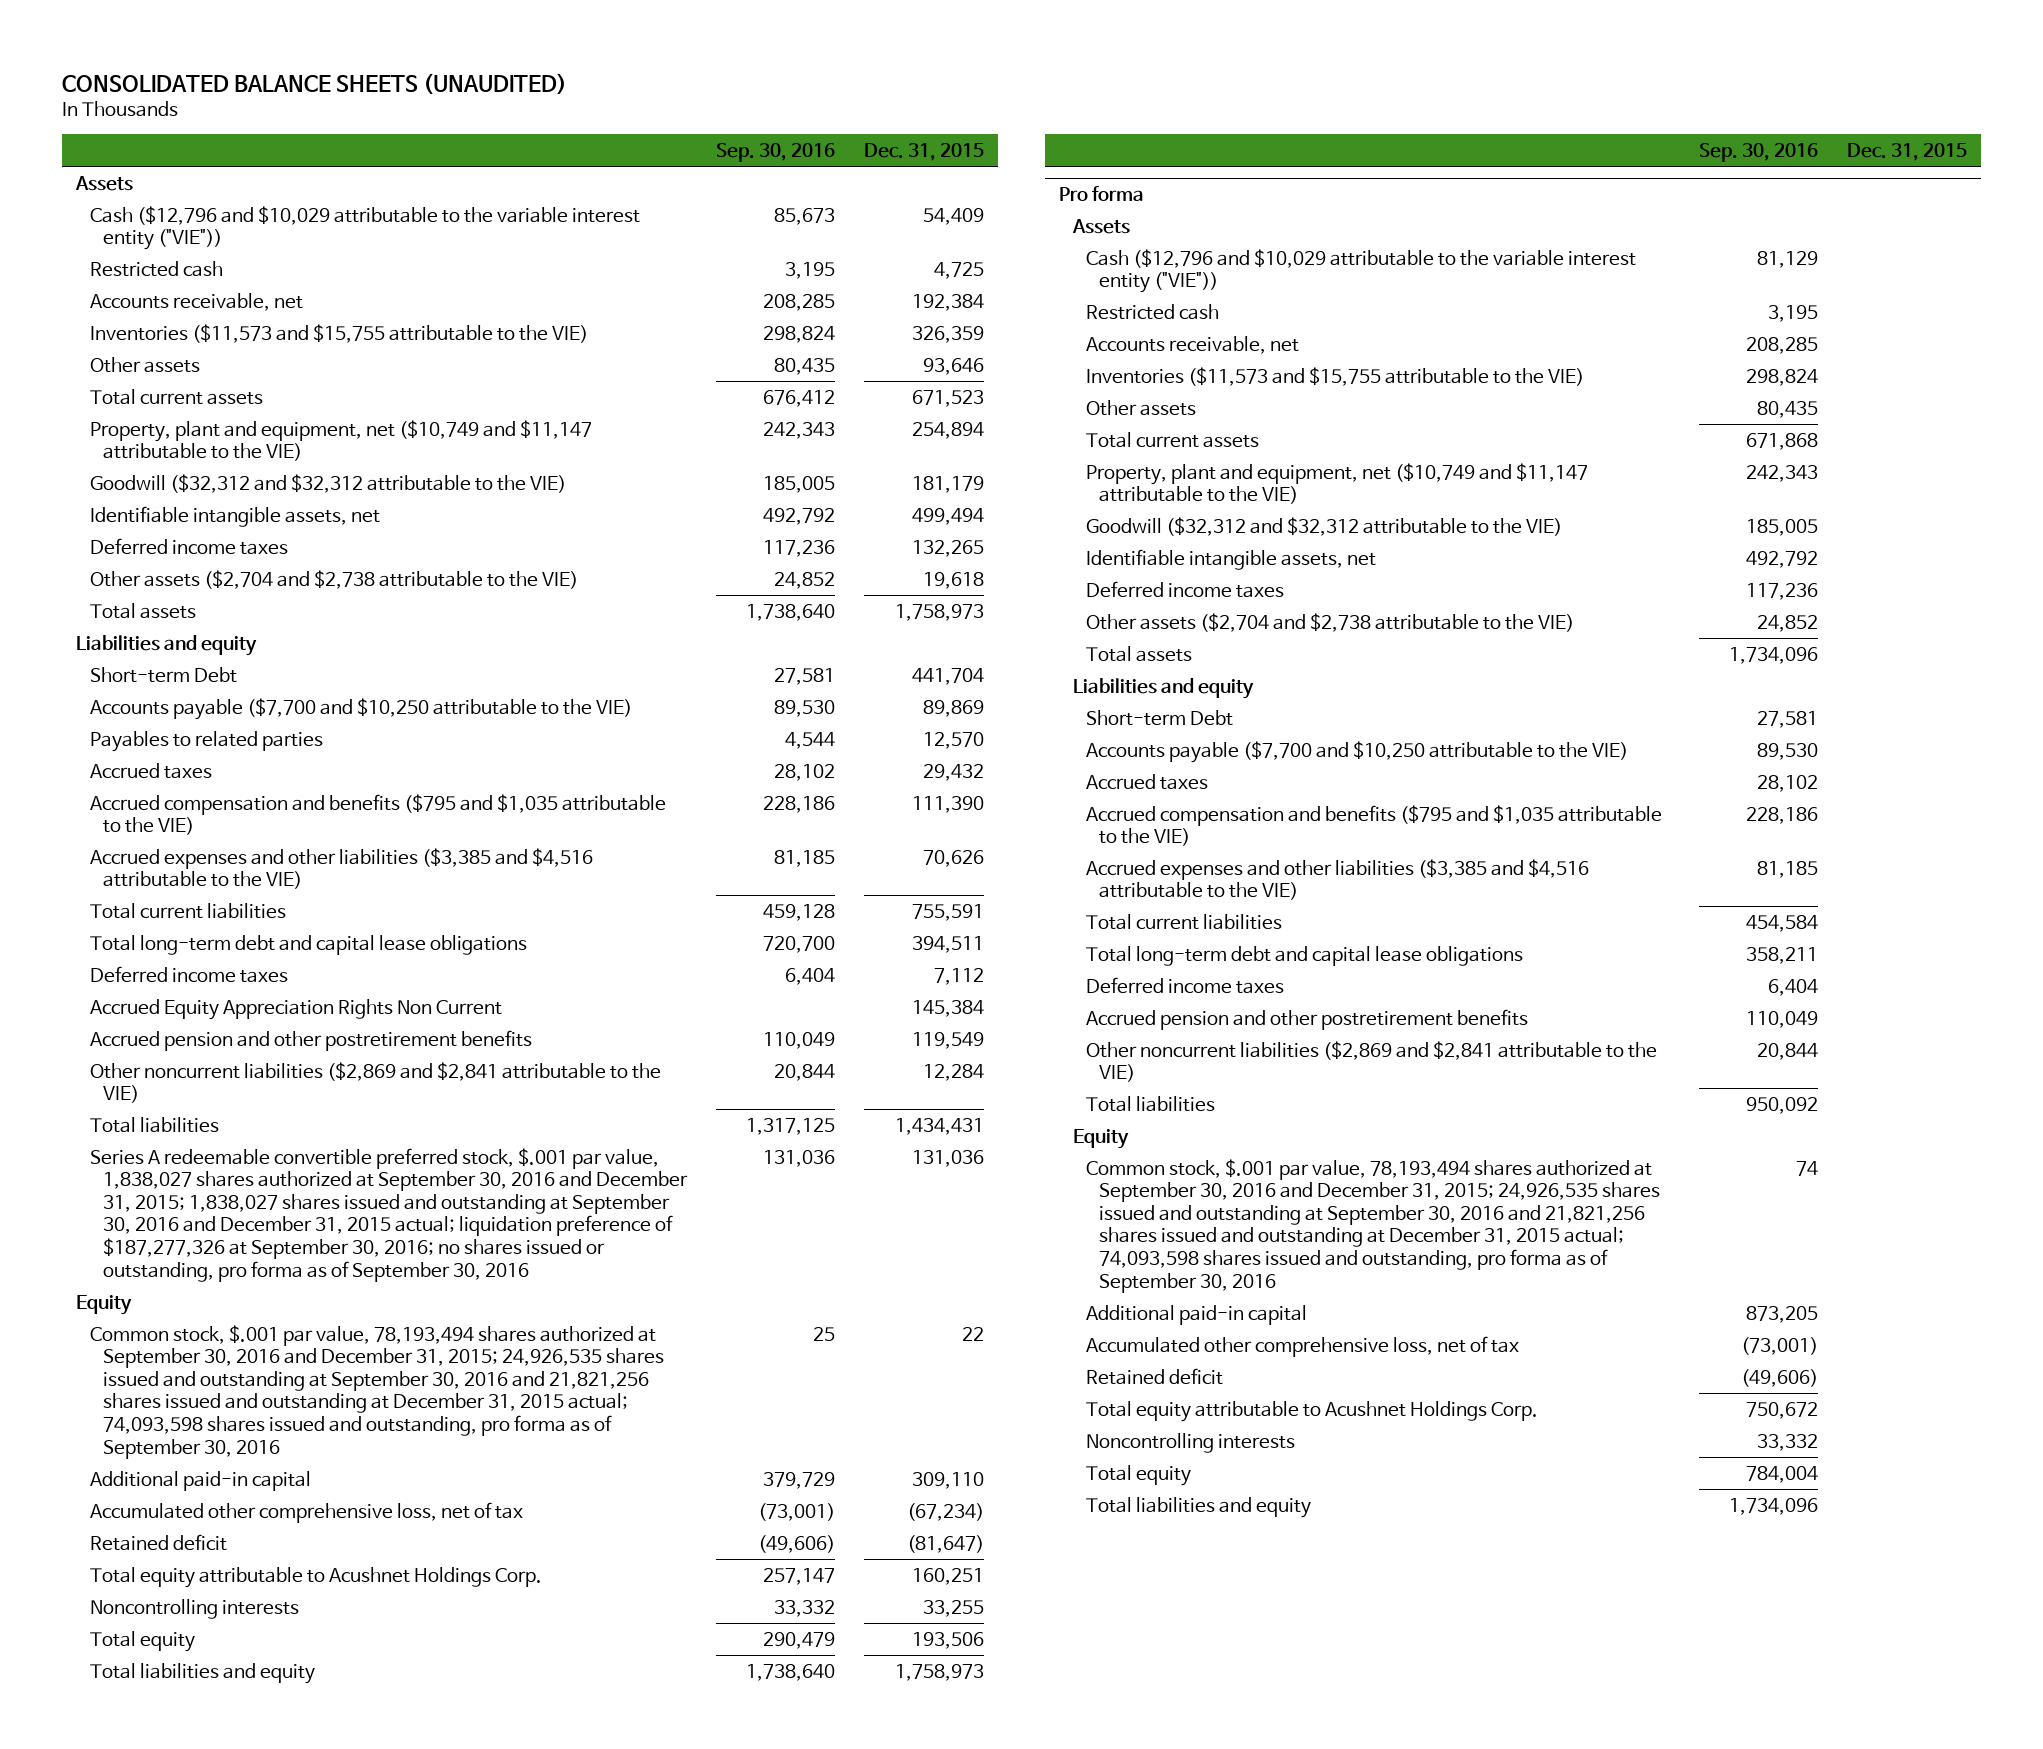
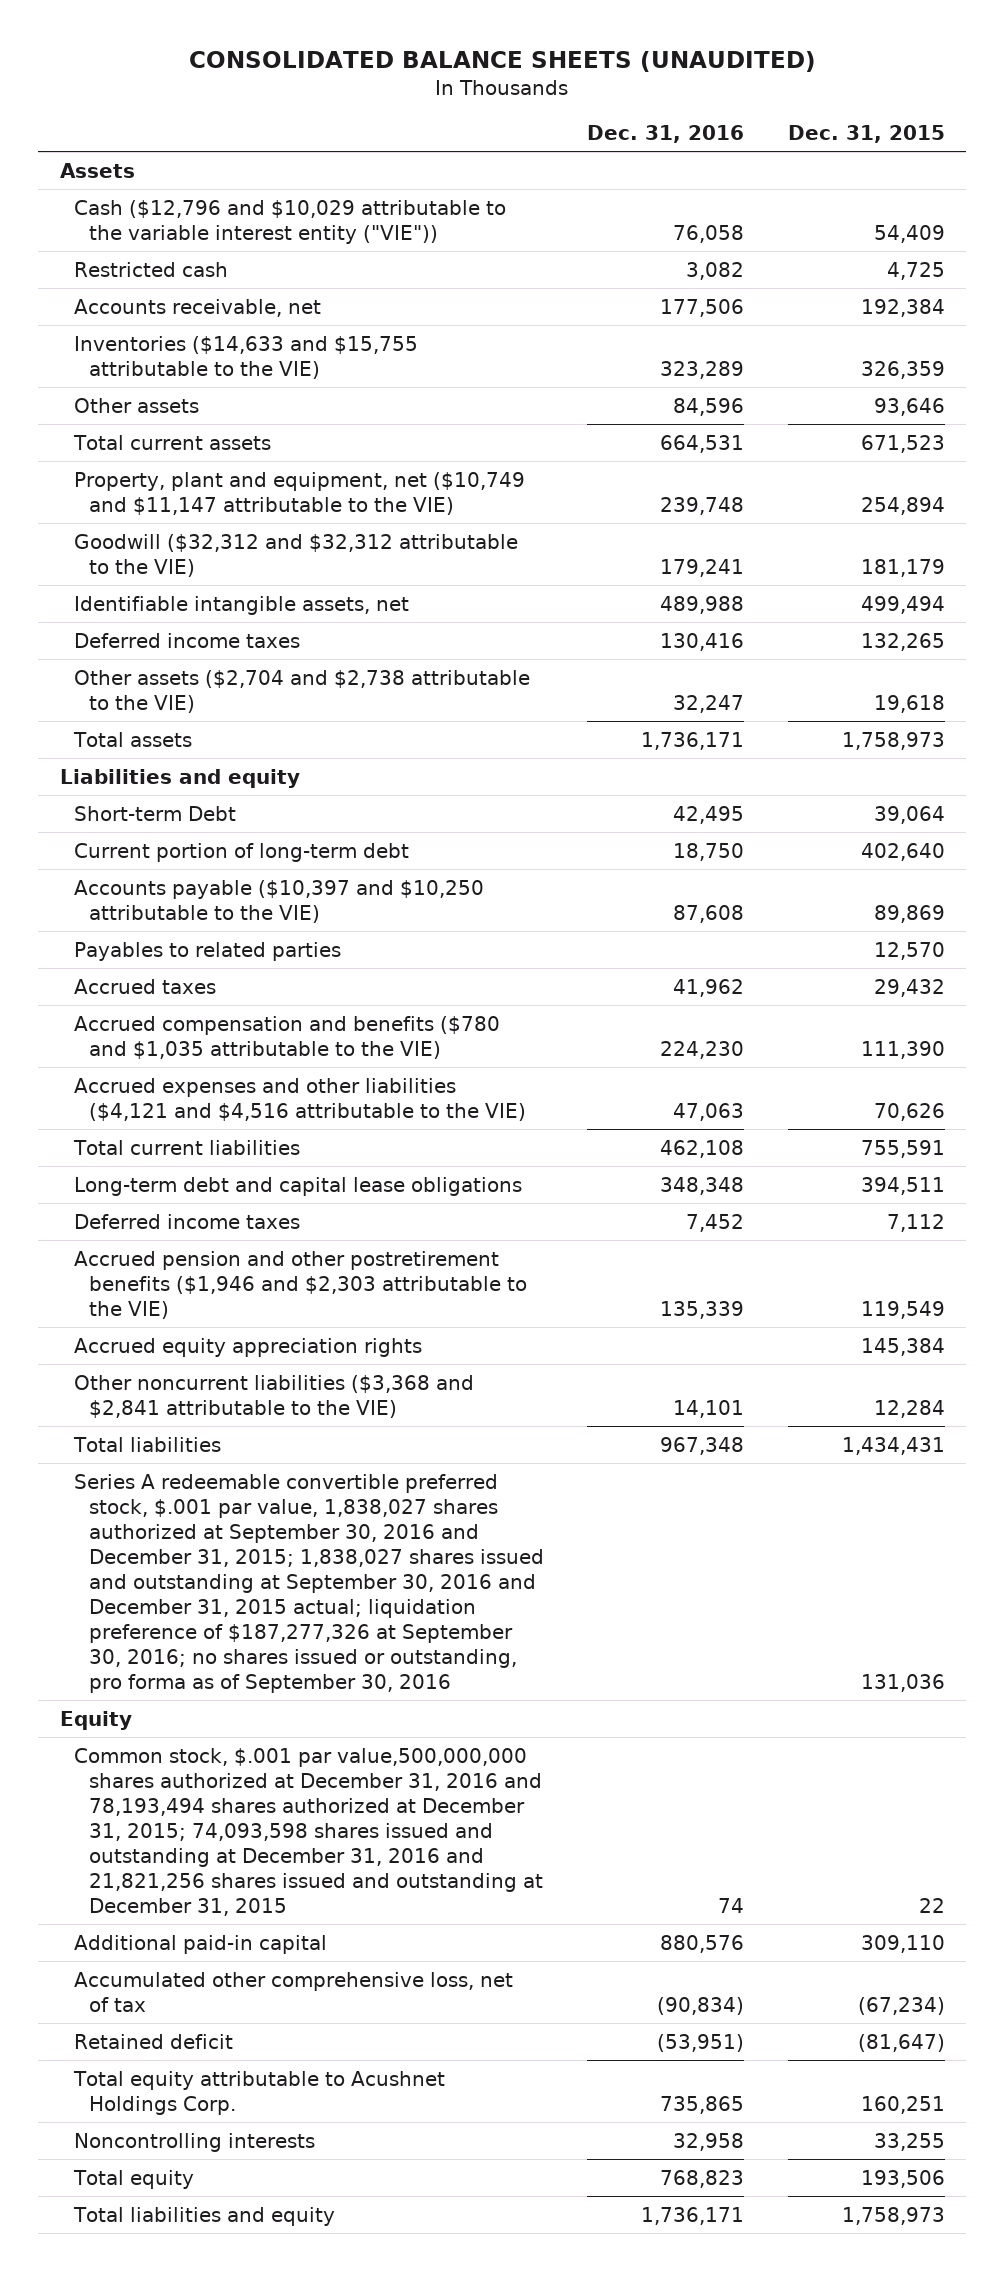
- | Sep. 30, 2016 | Dec. 31, 2015
+ | Dec. 31, 2016 | Dec. 31, 2015
- Inventories ($11,573 and $15,755 attributable to the VIE) | 298,824 | 326,359
+ Inventories ($14,633 and $15,755 attributable to the VIE) | 323,289 | 326,359
- Short-term Debt | 27,581 | 441,704
- Accounts payable ($7,700 and $10,250 attributable to the VIE) | 89,530 | 89,869
+ Short-term Debt | 42,495 | 39,064
+ Current portion of long-term debt | 18,750 | 402,640
+ Accounts payable ($10,397 and $10,250 attributable to the VIE) | 87,608 | 89,869
- Accrued compensation and benefits ($795 and $1,035 attributable to the VIE) | 228,186 | 111,390
- Accrued expenses and other liabilities ($3,385 and $4,516 attributable to the VIE) | 81,185 | 70,626
+ Accrued compensation and benefits ($780 and $1,035 attributable to the VIE) | 224,230 | 111,390
+ Accrued expenses and other liabilities ($4,121 and $4,516 attributable to the VIE) | 47,063 | 70,626
- Total long-term debt and capital lease obligations | 720,700 | 394,511
+ Long-term debt and capital lease obligations | 348,348 | 394,511
- Accrued Equity Appreciation Rights Non Current | | 145,384
- Accrued pension and other postretirement benefits | 110,049 | 119,549
- Other noncurrent liabilities ($2,869 and $2,841 attributable to the VIE) | 20,844 | 12,284
+ Accrued pension and other postretirement benefits ($1,946 and $2,303 attributable to the VIE) | 135,339 | 119,549
+ Accrued equity appreciation rights | | 145,384
+ Other noncurrent liabilities ($3,368 and $2,841 attributable to the VIE) | 14,101 | 12,284
- Common stock, $.001 par value, 78,193,494 shares authorized at September 30, 2016 and December 31, 2015; 24,926,535 shares issued and outstanding at September 30, 2016 and 21,821,256 shares issued and outstanding at December 31, 2015 actual; 74,093,598 shares issued and outstanding, pro forma as of September 30, 2016 | 25 | 22
+ Common stock, $.001 par value,500,000,000 shares authorized at December 31, 2016 and 78,193,494 shares authorized at December 31, 2015; 74,093,598 shares issued and outstanding at December 31, 2016 and 21,821,256 shares issued and outstanding at December 31, 2015 | 74 | 22
- Pro forma
- Assets
- Cash ($12,796 and $10,029 attributable to the variable interest entity ("VIE")) | 81,129 |
- Restricted cash | 3,195 |
- Accounts receivable, net | 208,285 |
- Inventories ($11,573 and $15,755 attributable to the VIE) | 298,824 |
- Other assets | 80,435 |
- Total current assets | 671,868 |
- Property, plant and equipment, net ($10,749 and $11,147 attributable to the VIE) | 242,343 |
- Goodwill ($32,312 and $32,312 attributable to the VIE) | 185,005 |
- Identifiable intangible assets, net | 492,792 |
- Deferred income taxes | 117,236 |
- Other assets ($2,704 and $2,738 attributable to the VIE) | 24,852 |
- Total assets | 1,734,096 |
- Liabilities and equity
- Short-term Debt | 27,581 |
- Accounts payable ($7,700 and $10,250 attributable to the VIE) | 89,530 |
- Accrued taxes | 28,102 |
- Accrued compensation and benefits ($795 and $1,035 attributable to the VIE) | 228,186 |
- Accrued expenses and other liabilities ($3,385 and $4,516 attributable to the VIE) | 81,185 |
- Total current liabilities | 454,584 |
- Total long-term debt and capital lease obligations | 358,211 |
- Deferred income taxes | 6,404 |
- Accrued pension and other postretirement benefits | 110,049 |
- Other noncurrent liabilities ($2,869 and $2,841 attributable to the VIE) | 20,844 |
- Total liabilities | 950,092 |
- Equity
- Common stock, $.001 par value, 78,193,494 shares authorized at September 30, 2016 and December 31, 2015; 24,926,535 shares issued and outstanding at September 30, 2016 and 21,821,256 shares issued and outstanding at December 31, 2015 actual; 74,093,598 shares issued and outstanding, pro forma as of September 30, 2016 | 74 |
- Additional paid-in capital | 873,205 |
- Accumulated other comprehensive loss, net of tax | (73,001) |
- Retained deficit | (49,606) |
- Total equity attributable to Acushnet Holdings Corp. | 750,672 |
- Noncontrolling interests | 33,332 |
- Total equity | 784,004 |
- Total liabilities and equity | 1,734,096 |

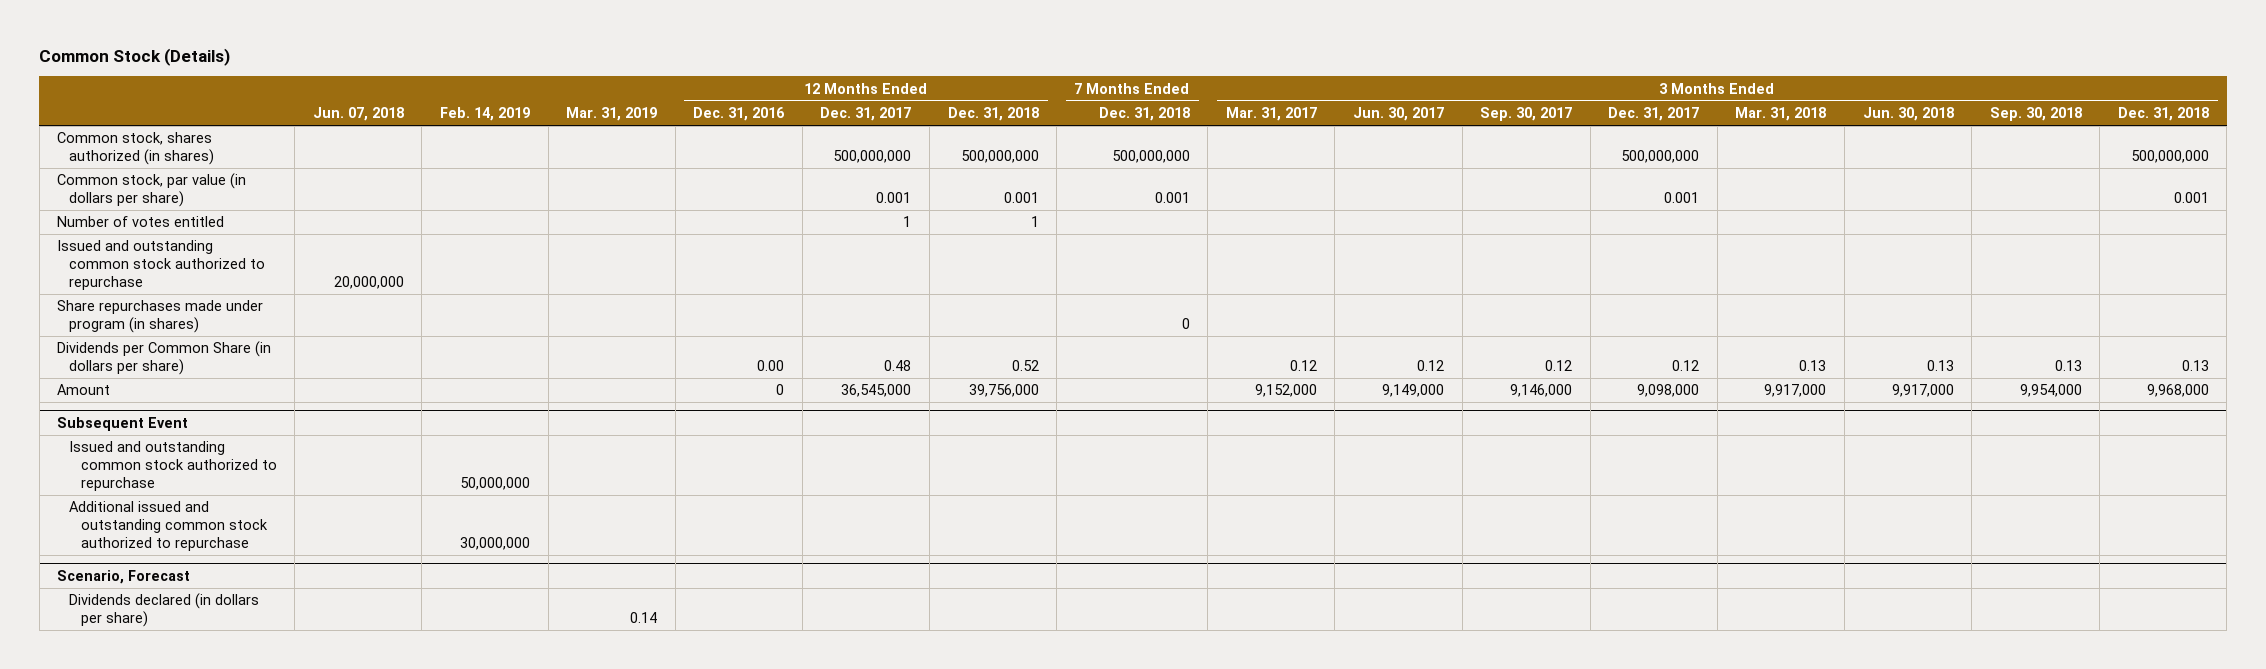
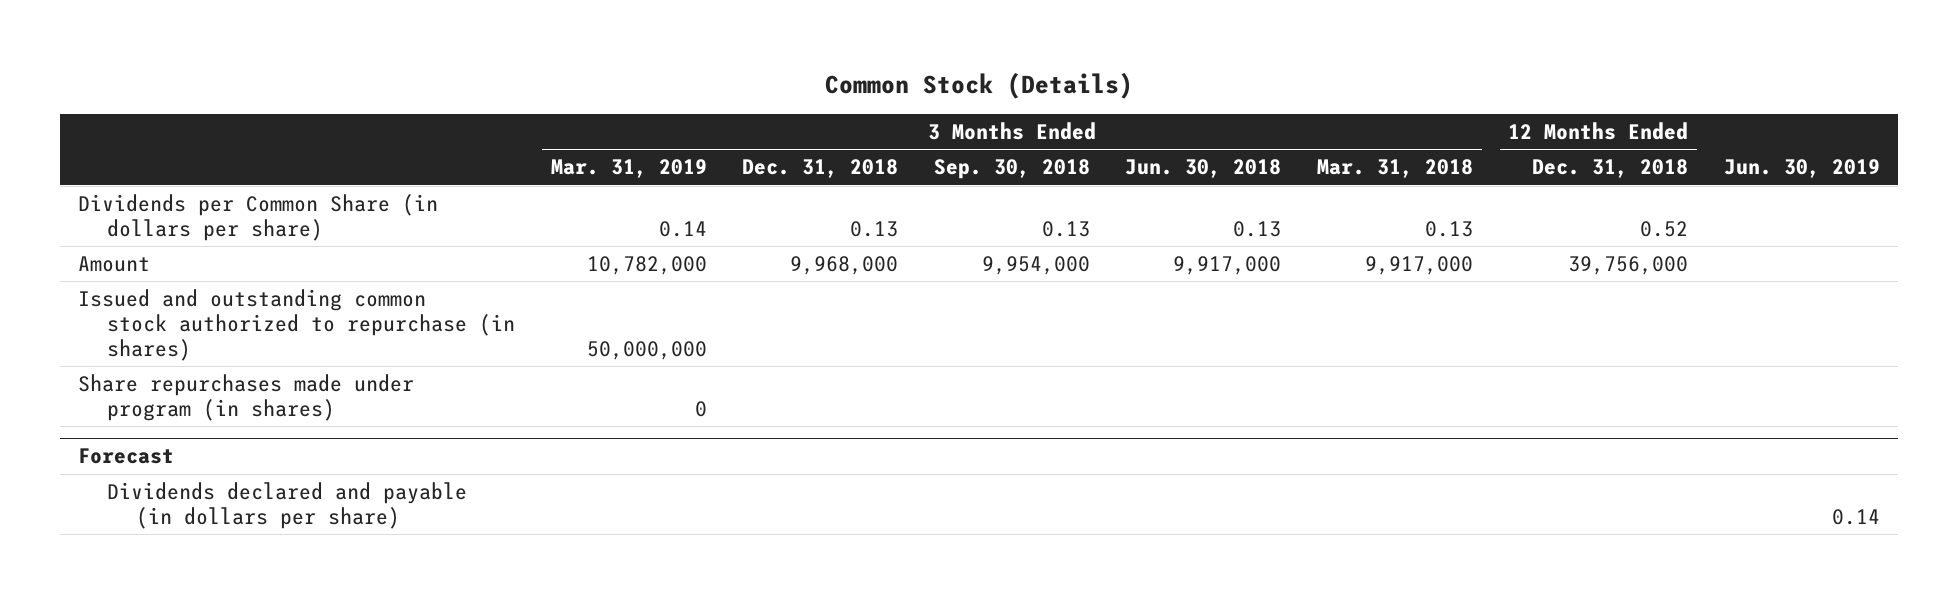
- | Jun. 07, 2018 | Feb. 14, 2019 | Mar. 31, 2019 | 12 Months Ended Dec. 31, 2016 | 12 Months Ended Dec. 31, 2017 | 12 Months Ended Dec. 31, 2018 | 7 Months Ended Dec. 31, 2018 | 3 Months Ended Mar. 31, 2017 | 3 Months Ended Jun. 30, 2017 | 3 Months Ended Sep. 30, 2017 | 3 Months Ended Dec. 31, 2017 | 3 Months Ended Mar. 31, 2018 | 3 Months Ended Jun. 30, 2018 | 3 Months Ended Sep. 30, 2018 | 3 Months Ended Dec. 31, 2018
+ | 3 Months Ended Mar. 31, 2019 | 3 Months Ended Dec. 31, 2018 | 3 Months Ended Sep. 30, 2018 | 3 Months Ended Jun. 30, 2018 | 3 Months Ended Mar. 31, 2018 | 12 Months Ended Dec. 31, 2018 | Jun. 30, 2019
- Common stock, shares authorized (in shares) | | | | | 500,000,000 | 500,000,000 | 500,000,000 | | | | 500,000,000 | | | | 500,000,000
- Common stock, par value (in dollars per share) | | | | | 0.001 | 0.001 | 0.001 | | | | 0.001 | | | | 0.001
- Number of votes entitled | | | | | 1 | 1 | | | | | | | | |
- Issued and outstanding common stock authorized to repurchase | 20,000,000 | | | | | | | | | | | | | |
- Subsequent Event
- Issued and outstanding common stock authorized to repurchase | | 50,000,000 | | | | | | | | | | | | |
- Additional issued and outstanding common stock authorized to repurchase | | 30,000,000 | | | | | | | | | | | | |
- Scenario, Forecast
- Dividends declared (in dollars per share) | | | 0.14 | | | | | | | | | | | |
+ Issued and outstanding common stock authorized to repurchase (in shares) | 50,000,000 | | | | | |
moved down: Share repurchases made under program (in shares) | 0 | | | | | |
+ Forecast
+ Dividends declared and payable (in dollars per share) | | | | | | | 0.14

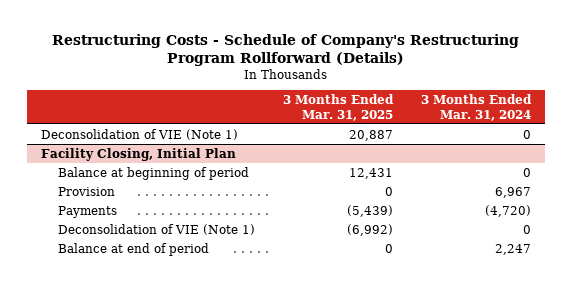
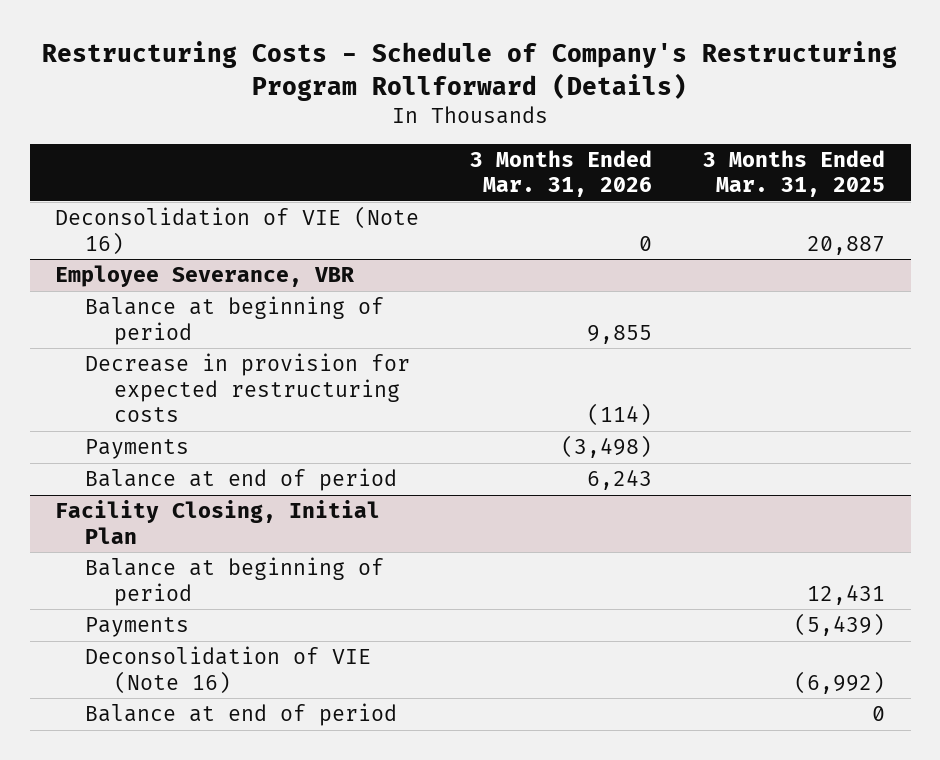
- | 3 Months Ended Mar. 31, 2025 | 3 Months Ended Mar. 31, 2024
+ | 3 Months Ended Mar. 31, 2026 | 3 Months Ended Mar. 31, 2025
- Deconsolidation of VIE (Note 1) | 20,887 | 0
+ Deconsolidation of VIE (Note 16) | 0 | 20,887
+ Employee Severance, VBR
+ Balance at beginning of period | 9,855 |
+ Decrease in provision for expected restructuring costs | (114) |
+ Payments | (3,498) |
+ Balance at end of period | 6,243 |
@ Facility Closing, Initial Plan
- Provision | 0 | 6,967
- Deconsolidation of VIE (Note 1) | (6,992) | 0
+ Deconsolidation of VIE (Note 16) | | (6,992)

